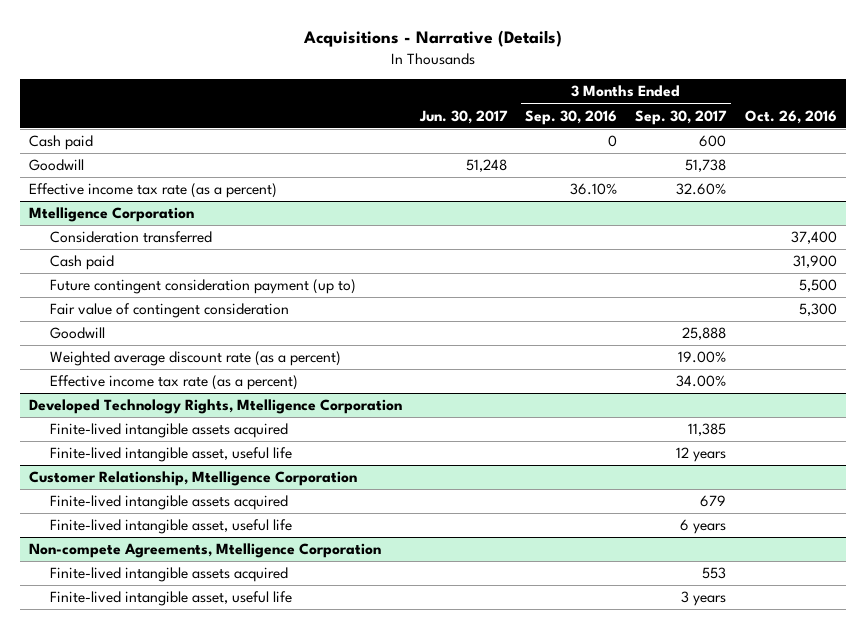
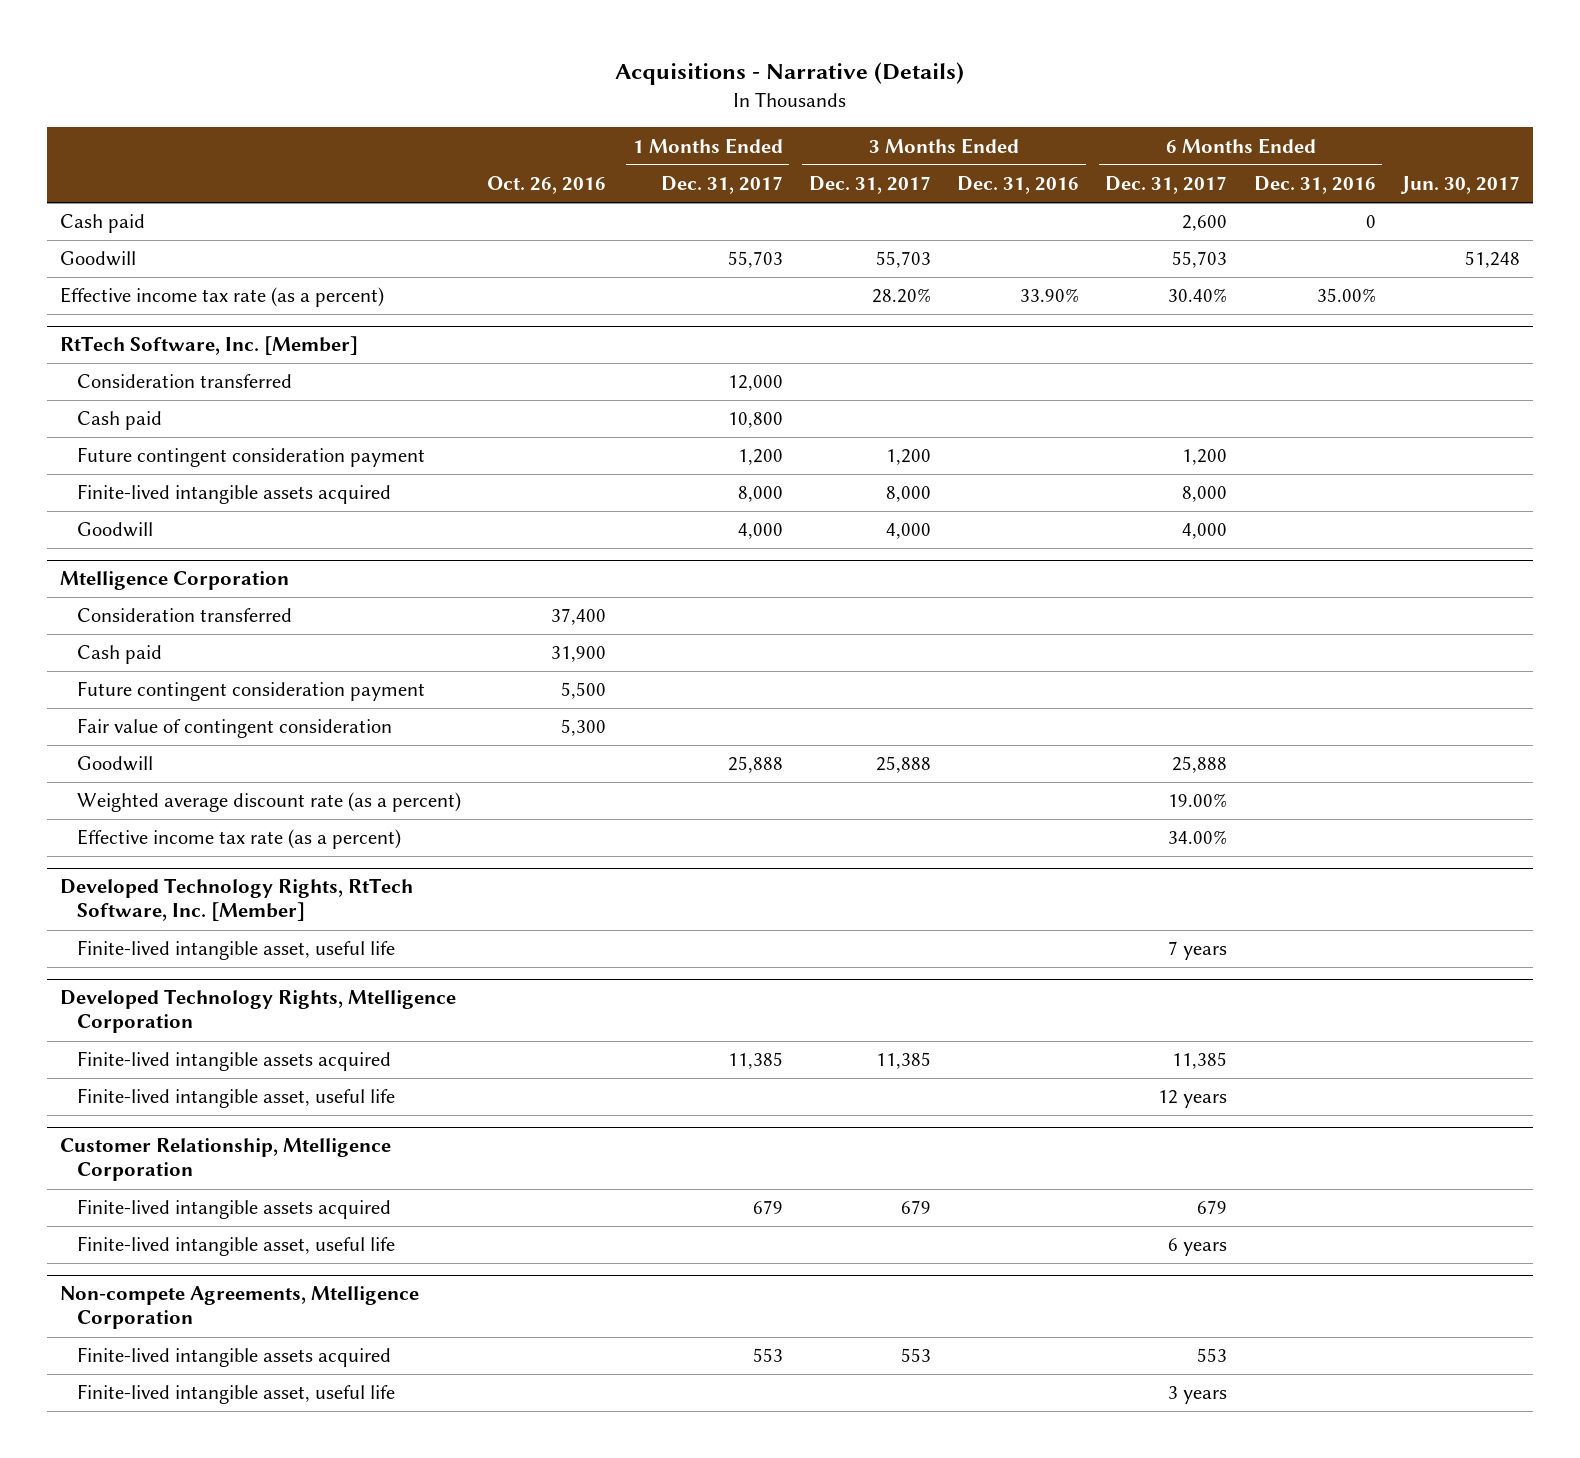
- | Jun. 30, 2017 | 3 Months Ended Sep. 30, 2016 | 3 Months Ended Sep. 30, 2017 | Oct. 26, 2016
+ | Oct. 26, 2016 | 1 Months Ended Dec. 31, 2017 | 3 Months Ended Dec. 31, 2017 | 3 Months Ended Dec. 31, 2016 | 6 Months Ended Dec. 31, 2017 | 6 Months Ended Dec. 31, 2016 | Jun. 30, 2017
+ RtTech Software, Inc. [Member]
+ Consideration transferred | | 12,000 | | | | |
+ Cash paid | | 10,800 | | | | |
+ Future contingent consideration payment | | 1,200 | 1,200 | | 1,200 | |
+ Finite-lived intangible assets acquired | | 8,000 | 8,000 | | 8,000 | |
+ Goodwill | | 4,000 | 4,000 | | 4,000 | |
@ Mtelligence Corporation
- Future contingent consideration payment (up to) | | | | 5,500
+ Future contingent consideration payment | 5,500 | | | | | |
+ Developed Technology Rights, RtTech Software, Inc. [Member]
+ Finite-lived intangible asset, useful life | | | | | 7 years | |

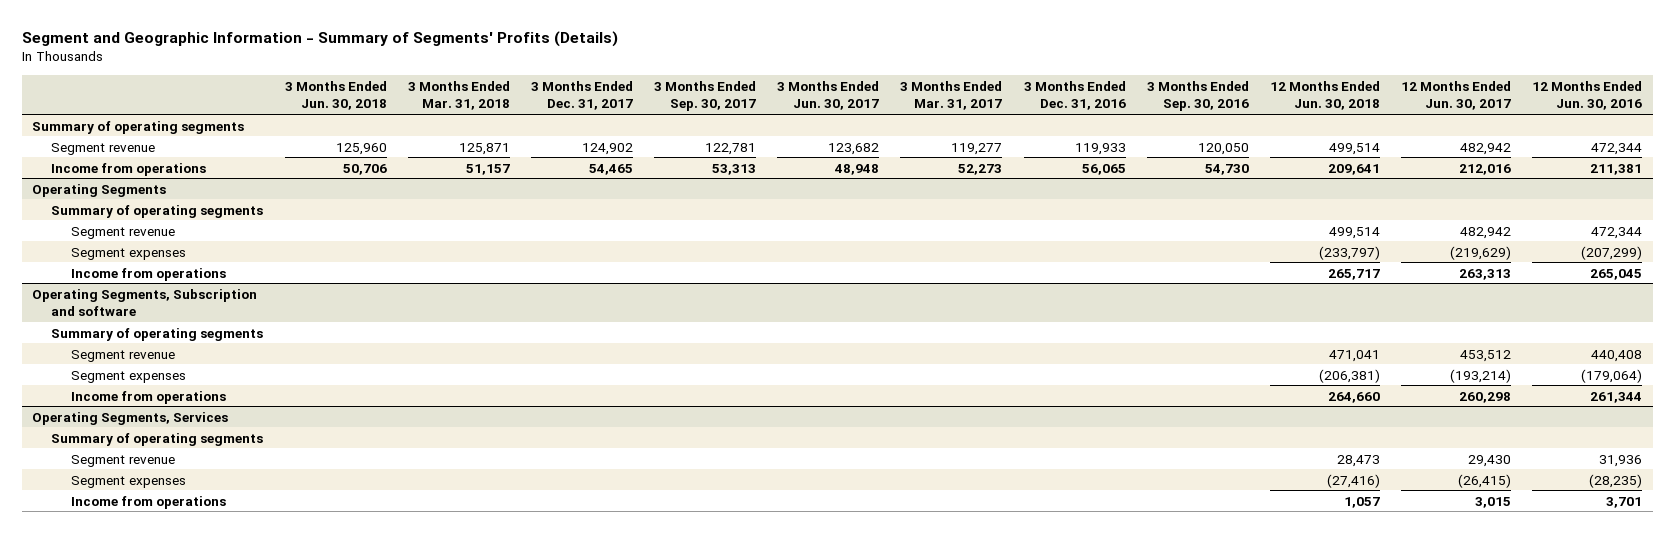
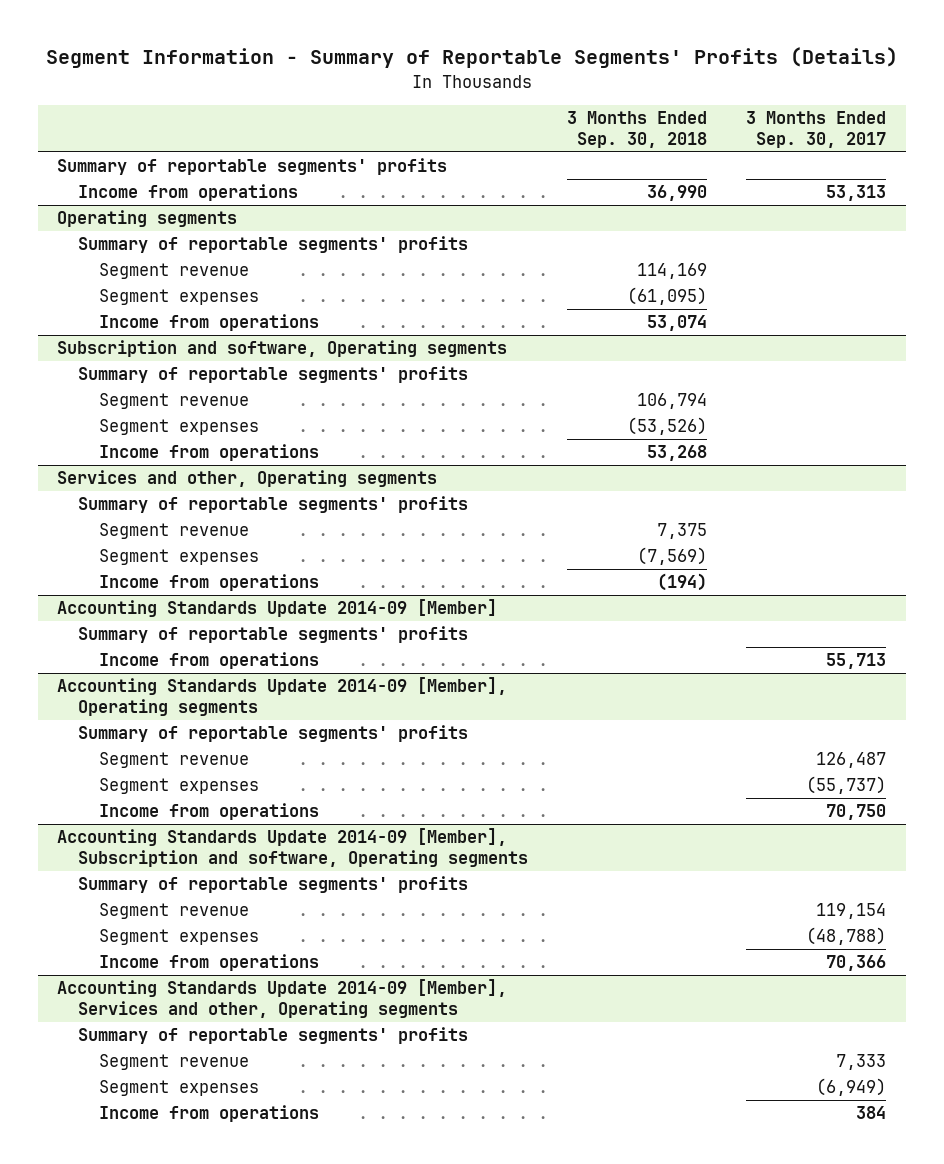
- Segment and Geographic Information - Summary of Segments' Profits (Details)
+ Segment Information - Summary of Reportable Segments' Profits (Details)
- | 3 Months Ended Jun. 30, 2018 | 3 Months Ended Mar. 31, 2018 | 3 Months Ended Dec. 31, 2017 | 3 Months Ended Sep. 30, 2017 | 3 Months Ended Jun. 30, 2017 | 3 Months Ended Mar. 31, 2017 | 3 Months Ended Dec. 31, 2016 | 3 Months Ended Sep. 30, 2016 | 12 Months Ended Jun. 30, 2018 | 12 Months Ended Jun. 30, 2017 | 12 Months Ended Jun. 30, 2016
+ | 3 Months Ended Sep. 30, 2018 | 3 Months Ended Sep. 30, 2017
- Summary of operating segments
- Segment revenue | 125,960 | 125,871 | 124,902 | 122,781 | 123,682 | 119,277 | 119,933 | 120,050 | 499,514 | 482,942 | 472,344
+ Summary of reportable segments' profits
- Operating Segments
- Summary of operating segments
+ Operating segments
+ Summary of reportable segments' profits
- Operating Segments, Subscription and software
- Summary of operating segments
+ Subscription and software, Operating segments
+ Summary of reportable segments' profits
- Operating Segments, Services
- Summary of operating segments
+ Services and other, Operating segments
+ Summary of reportable segments' profits
+ Accounting Standards Update 2014-09 [Member]
+ Summary of reportable segments' profits
+ Income from operations | | 55,713
+ Accounting Standards Update 2014-09 [Member], Operating segments
+ Summary of reportable segments' profits
+ Segment revenue | | 126,487
+ Segment expenses | | (55,737)
+ Income from operations | | 70,750
+ Accounting Standards Update 2014-09 [Member], Subscription and software, Operating segments
+ Summary of reportable segments' profits
+ Segment revenue | | 119,154
+ Segment expenses | | (48,788)
+ Income from operations | | 70,366
+ Accounting Standards Update 2014-09 [Member], Services and other, Operating segments
+ Summary of reportable segments' profits
+ Segment revenue | | 7,333
+ Segment expenses | | (6,949)
+ Income from operations | | 384

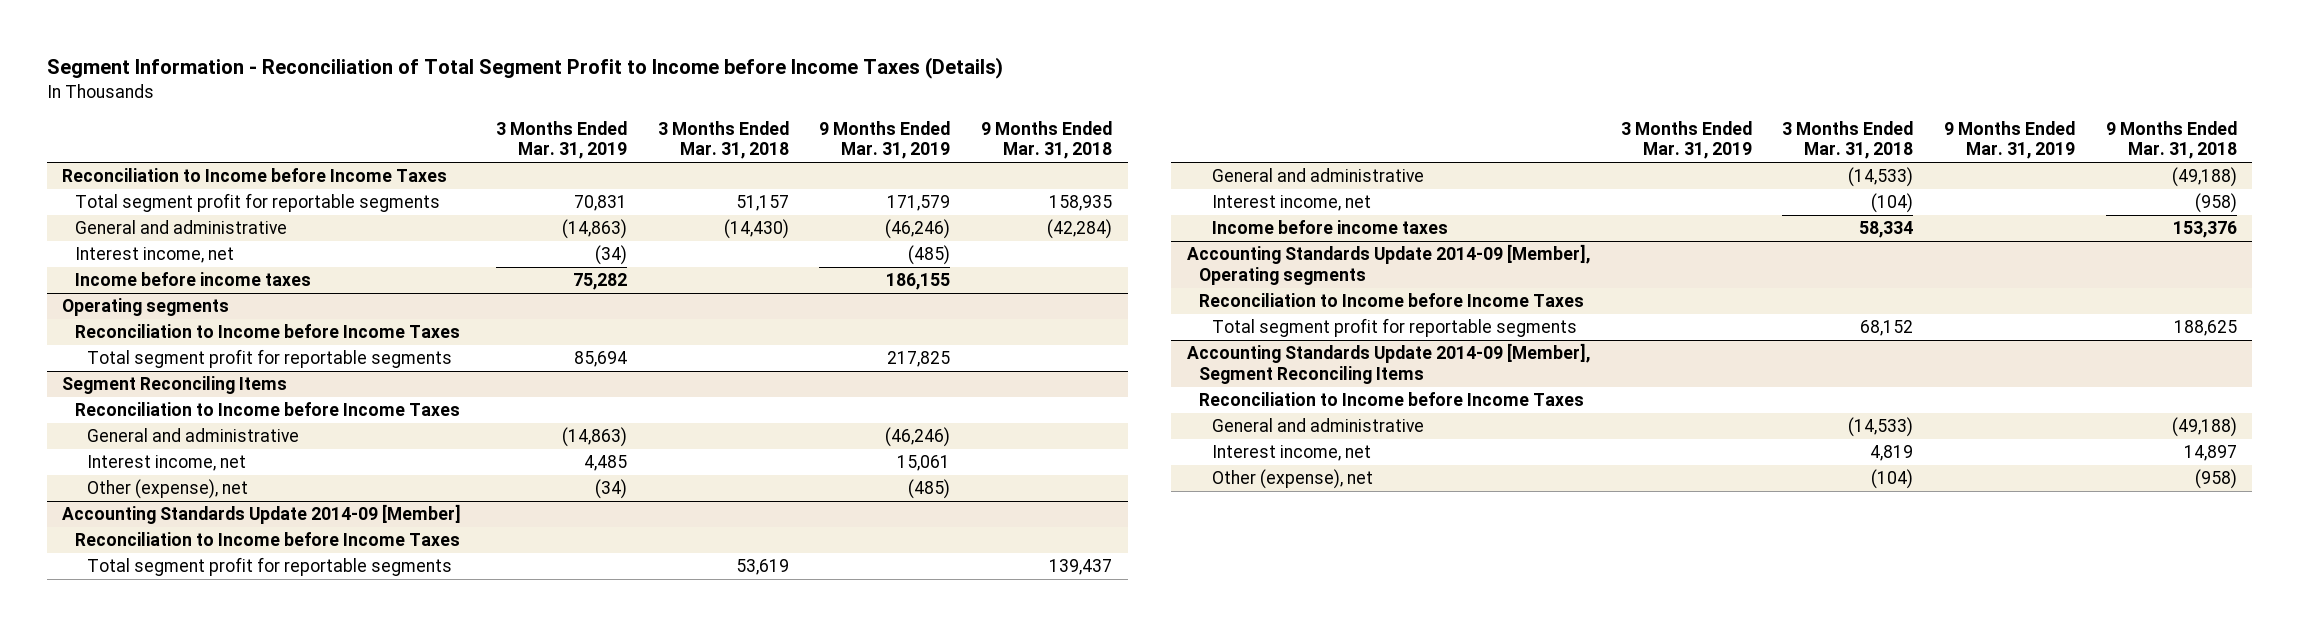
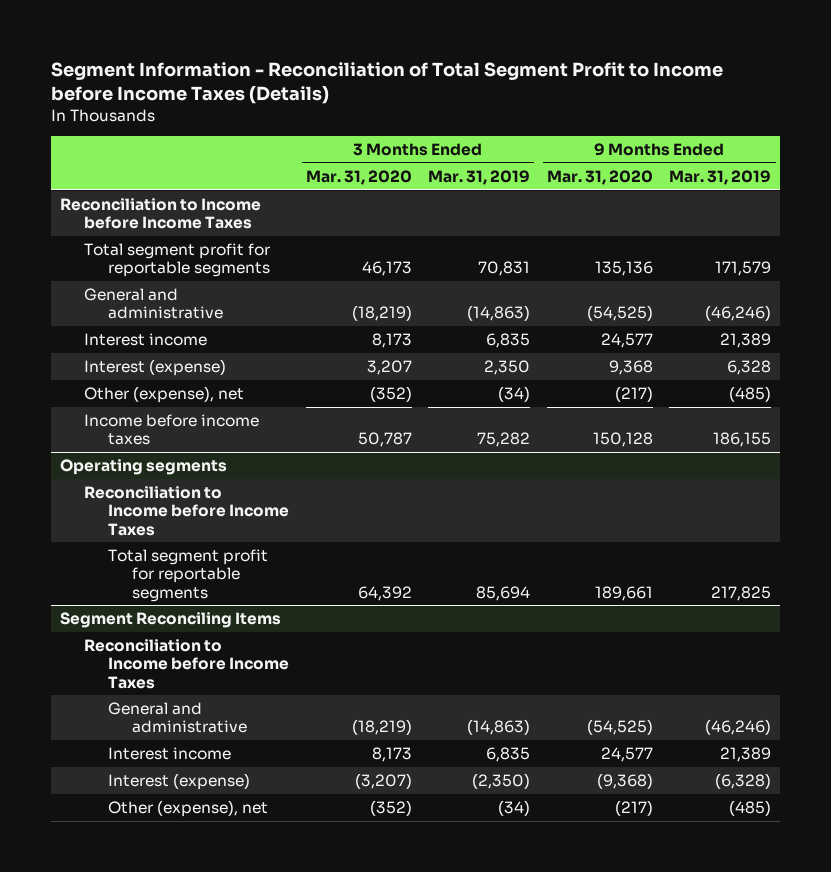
- | 3 Months Ended Mar. 31, 2019 | 3 Months Ended Mar. 31, 2018 | 9 Months Ended Mar. 31, 2019 | 9 Months Ended Mar. 31, 2018
+ | 3 Months Ended Mar. 31, 2020 | 3 Months Ended Mar. 31, 2019 | 9 Months Ended Mar. 31, 2020 | 9 Months Ended Mar. 31, 2019
- Interest income, net | (34) | | (485) |
+ Interest income | 8,173 | 6,835 | 24,577 | 21,389
+ Interest (expense) | 3,207 | 2,350 | 9,368 | 6,328
+ Other (expense), net | (352) | (34) | (217) | (485)
@ Segment Reconciling Items
- Interest income, net | 4,485 | | 15,061 |
+ Interest income | 8,173 | 6,835 | 24,577 | 21,389
+ Interest (expense) | (3,207) | (2,350) | (9,368) | (6,328)
- Accounting Standards Update 2014-09 [Member]
- Reconciliation to Income before Income Taxes
- Total segment profit for reportable segments | | 53,619 | | 139,437
- General and administrative | | (14,533) | | (49,188)
- Interest income, net | | (104) | | (958)
- Income before income taxes | | 58,334 | | 153,376
- Accounting Standards Update 2014-09 [Member], Operating segments
- Reconciliation to Income before Income Taxes
- Total segment profit for reportable segments | | 68,152 | | 188,625
- Accounting Standards Update 2014-09 [Member], Segment Reconciling Items
- Reconciliation to Income before Income Taxes
- General and administrative | | (14,533) | | (49,188)
- Interest income, net | | 4,819 | | 14,897
- Other (expense), net | | (104) | | (958)

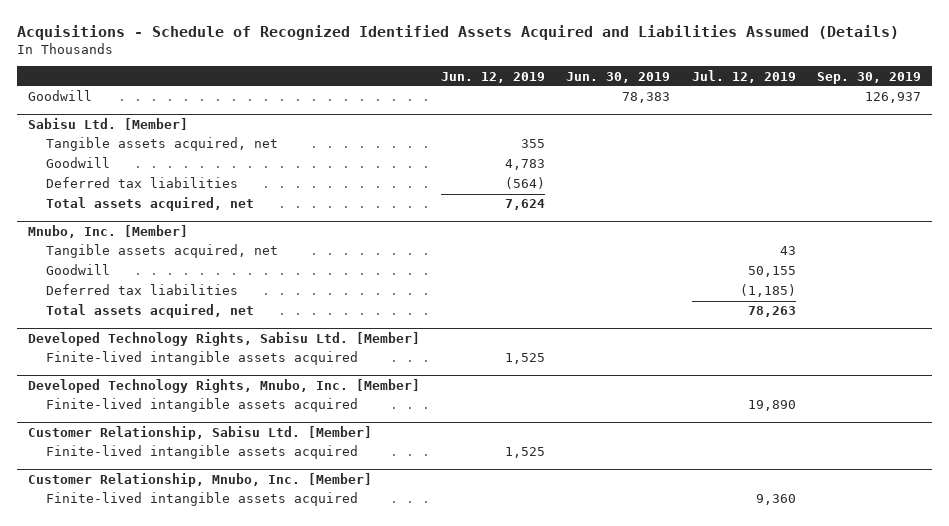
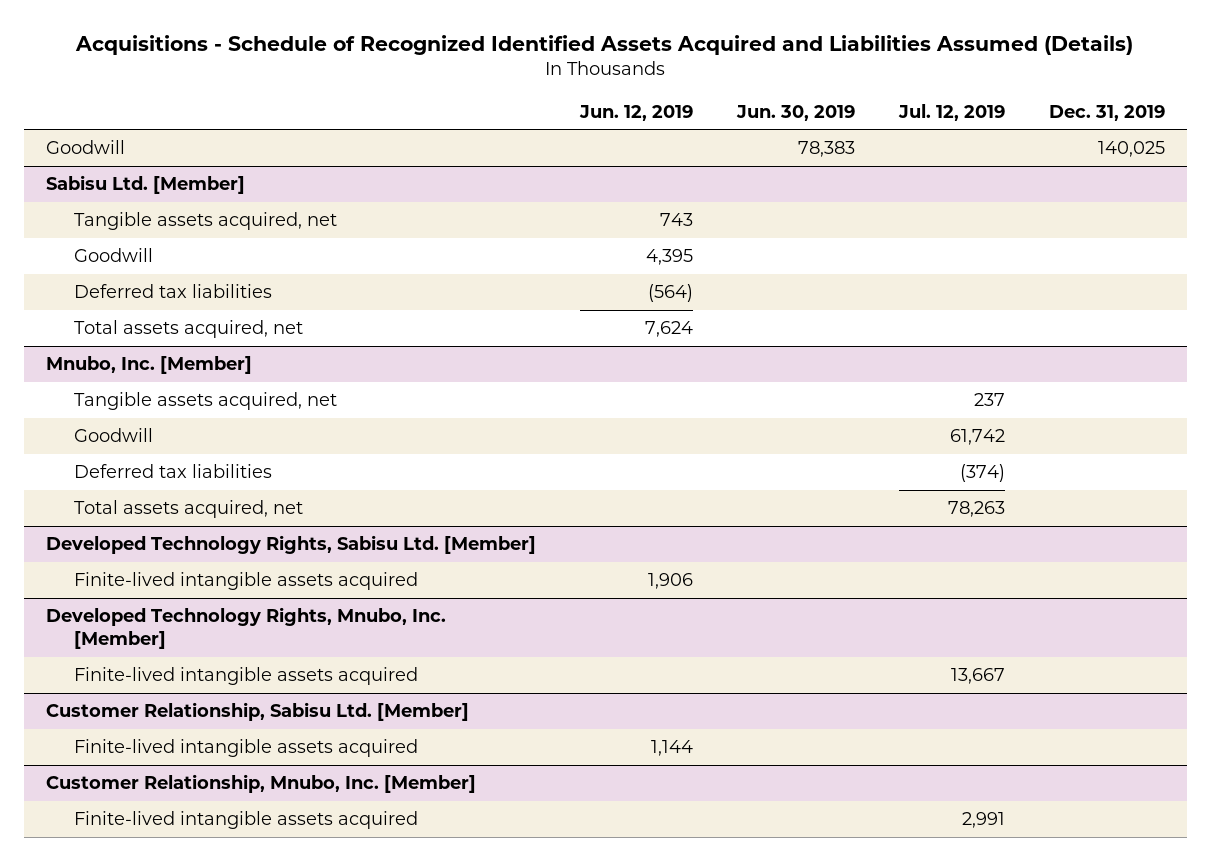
- | Jun. 12, 2019 | Jun. 30, 2019 | Jul. 12, 2019 | Sep. 30, 2019
+ | Jun. 12, 2019 | Jun. 30, 2019 | Jul. 12, 2019 | Dec. 31, 2019
@ Sabisu Ltd. [Member]
- Tangible assets acquired, net | 355 | | |
- Goodwill | 4,783 | | |
+ Tangible assets acquired, net | 743 | | |
+ Goodwill | 4,395 | | |
@ Mnubo, Inc. [Member]
- Tangible assets acquired, net | | | 43 |
- Goodwill | | | 50,155 |
- Deferred tax liabilities | | | (1,185) |
+ Tangible assets acquired, net | | | 237 |
+ Goodwill | | | 61,742 |
+ Deferred tax liabilities | | | (374) |
@ Developed Technology Rights, Sabisu Ltd. [Member]
- Finite-lived intangible assets acquired | 1,525 | | |
+ Finite-lived intangible assets acquired | 1,906 | | |
@ Developed Technology Rights, Mnubo, Inc. [Member]
- Finite-lived intangible assets acquired | | | 19,890 |
+ Finite-lived intangible assets acquired | | | 13,667 |
@ Customer Relationship, Sabisu Ltd. [Member]
- Finite-lived intangible assets acquired | 1,525 | | |
+ Finite-lived intangible assets acquired | 1,144 | | |
@ Customer Relationship, Mnubo, Inc. [Member]
- Finite-lived intangible assets acquired | | | 9,360 |
+ Finite-lived intangible assets acquired | | | 2,991 |

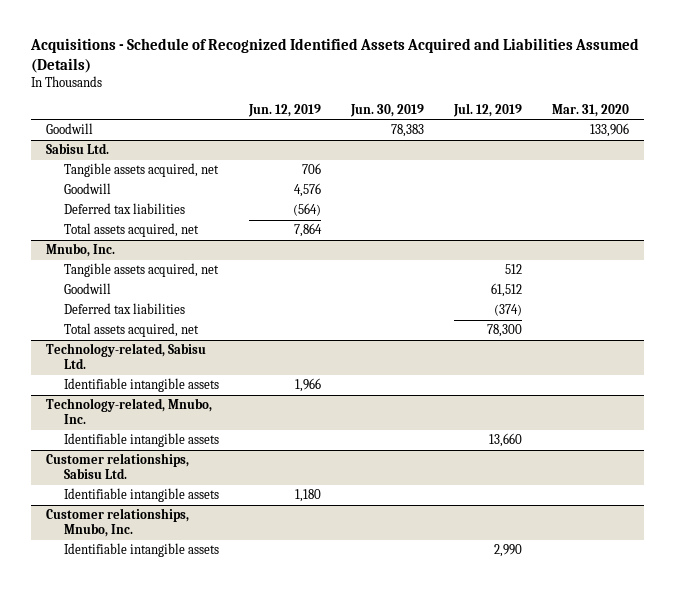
- | Jun. 12, 2019 | Jun. 30, 2019 | Jul. 12, 2019 | Dec. 31, 2019
+ | Jun. 12, 2019 | Jun. 30, 2019 | Jul. 12, 2019 | Mar. 31, 2020
- Sabisu Ltd. [Member]
- Tangible assets acquired, net | 743 | | |
- Goodwill | 4,395 | | |
+ Sabisu Ltd.
+ Tangible assets acquired, net | 706 | | |
+ Goodwill | 4,576 | | |
- Total assets acquired, net | 7,624 | | |
- Mnubo, Inc. [Member]
- Tangible assets acquired, net | | | 237 |
- Goodwill | | | 61,742 |
+ Total assets acquired, net | 7,864 | | |
+ Mnubo, Inc.
+ Tangible assets acquired, net | | | 512 |
+ Goodwill | | | 61,512 |
- Total assets acquired, net | | | 78,263 |
- Developed Technology Rights, Sabisu Ltd. [Member]
- Finite-lived intangible assets acquired | 1,906 | | |
- Developed Technology Rights, Mnubo, Inc. [Member]
- Finite-lived intangible assets acquired | | | 13,667 |
- Customer Relationship, Sabisu Ltd. [Member]
- Finite-lived intangible assets acquired | 1,144 | | |
- Customer Relationship, Mnubo, Inc. [Member]
- Finite-lived intangible assets acquired | | | 2,991 |
+ Total assets acquired, net | | | 78,300 |
+ Technology-related, Sabisu Ltd.
+ Identifiable intangible assets | 1,966 | | |
+ Technology-related, Mnubo, Inc.
+ Identifiable intangible assets | | | 13,660 |
+ Customer relationships, Sabisu Ltd.
+ Identifiable intangible assets | 1,180 | | |
+ Customer relationships, Mnubo, Inc.
+ Identifiable intangible assets | | | 2,990 |

